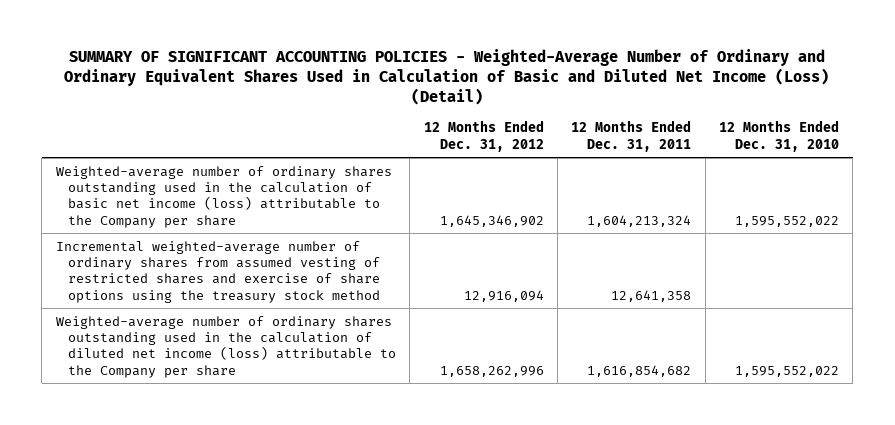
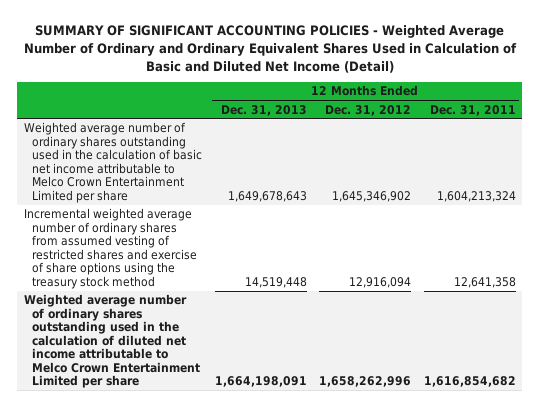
- SUMMARY OF SIGNIFICANT ACCOUNTING POLICIES - Weighted-Average Number of Ordinary and Ordinary Equivalent Shares Used in Calculation of Basic and Diluted Net Income (Loss) (Detail)
+ SUMMARY OF SIGNIFICANT ACCOUNTING POLICIES - Weighted Average Number of Ordinary and Ordinary Equivalent Shares Used in Calculation of Basic and Diluted Net Income (Detail)
- | 12 Months Ended Dec. 31, 2012 | 12 Months Ended Dec. 31, 2011 | 12 Months Ended Dec. 31, 2010
+ | 12 Months Ended Dec. 31, 2013 | 12 Months Ended Dec. 31, 2012 | 12 Months Ended Dec. 31, 2011
- Weighted-average number of ordinary shares outstanding used in the calculation of basic net income (loss) attributable to the Company per share | 1,645,346,902 | 1,604,213,324 | 1,595,552,022
- Incremental weighted-average number of ordinary shares from assumed vesting of restricted shares and exercise of share options using the treasury stock method | 12,916,094 | 12,641,358 |
- Weighted-average number of ordinary shares outstanding used in the calculation of diluted net income (loss) attributable to the Company per share | 1,658,262,996 | 1,616,854,682 | 1,595,552,022
+ Weighted average number of ordinary shares outstanding used in the calculation of basic net income attributable to Melco Crown Entertainment Limited per share | 1,649,678,643 | 1,645,346,902 | 1,604,213,324
+ Incremental weighted average number of ordinary shares from assumed vesting of restricted shares and exercise of share options using the treasury stock method | 14,519,448 | 12,916,094 | 12,641,358
+ Weighted average number of ordinary shares outstanding used in the calculation of diluted net income attributable to Melco Crown Entertainment Limited per share | 1,664,198,091 | 1,658,262,996 | 1,616,854,682

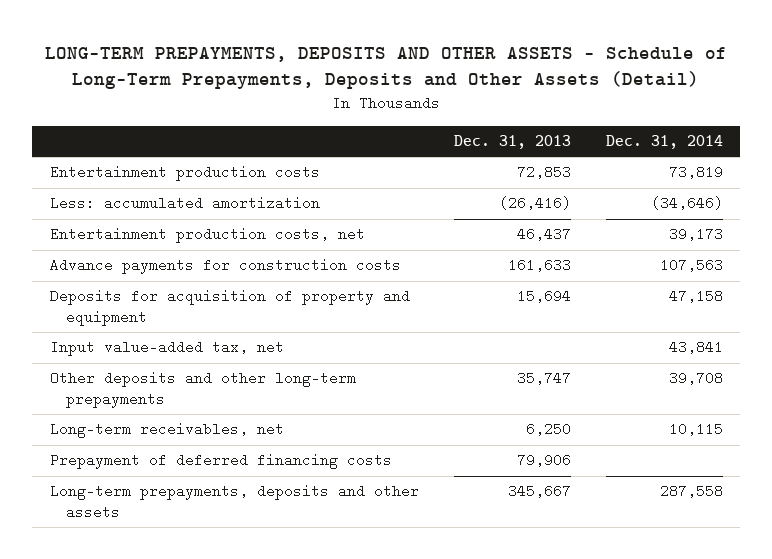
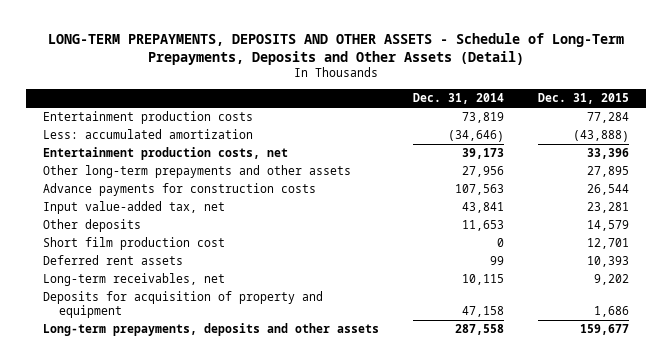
- | Dec. 31, 2013 | Dec. 31, 2014
+ | Dec. 31, 2014 | Dec. 31, 2015
+ Other long-term prepayments and other assets | 27,956 | 27,895
- Other deposits and other long-term prepayments | 35,747 | 39,708
+ Other deposits | 11,653 | 14,579
+ Short film production cost | 0 | 12,701
+ Deferred rent assets | 99 | 10,393
- Prepayment of deferred financing costs | 79,906 |
moved down: Deposits for acquisition of property and equipment | 47,158 | 1,686

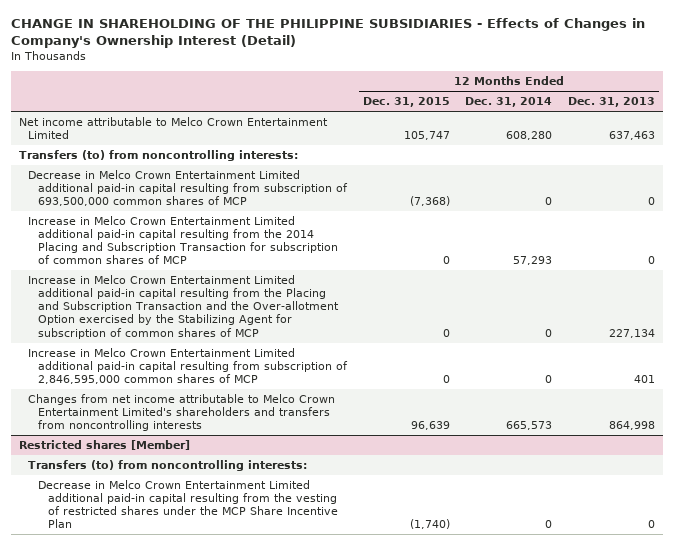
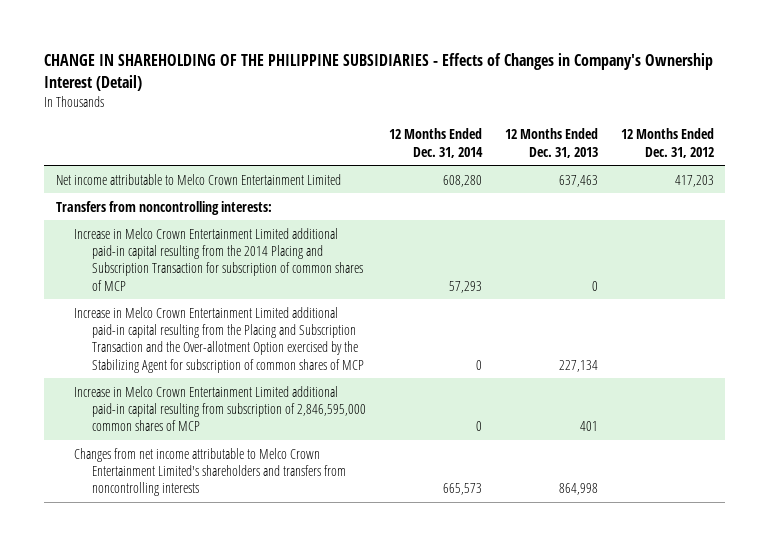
- | 12 Months Ended Dec. 31, 2015 | 12 Months Ended Dec. 31, 2014 | 12 Months Ended Dec. 31, 2013
+ | 12 Months Ended Dec. 31, 2014 | 12 Months Ended Dec. 31, 2013 | 12 Months Ended Dec. 31, 2012
- Transfers (to) from noncontrolling interests:
- Decrease in Melco Crown Entertainment Limited additional paid-in capital resulting from subscription of 693,500,000 common shares of MCP | (7,368) | 0 | 0
+ Transfers from noncontrolling interests:
- Restricted shares [Member]
- Transfers (to) from noncontrolling interests:
- Decrease in Melco Crown Entertainment Limited additional paid-in capital resulting from the vesting of restricted shares under the MCP Share Incentive Plan | (1,740) | 0 | 0

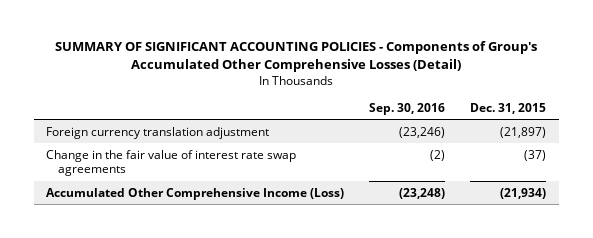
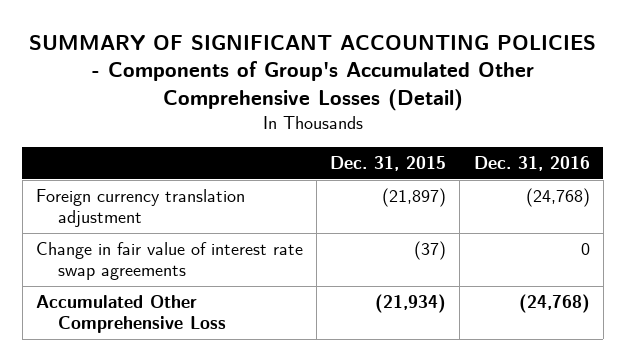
- | Sep. 30, 2016 | Dec. 31, 2015
+ | Dec. 31, 2015 | Dec. 31, 2016
- Change in the fair value of interest rate swap agreements | (2) | (37)
- Accumulated Other Comprehensive Income (Loss) | (23,248) | (21,934)
+ Change in fair value of interest rate swap agreements | (37) | 0
+ Accumulated Other Comprehensive Loss | (21,934) | (24,768)

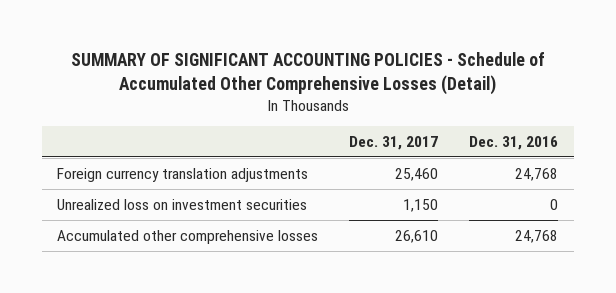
- SUMMARY OF SIGNIFICANT ACCOUNTING POLICIES - Components of Group's Accumulated Other Comprehensive Losses (Detail)
+ SUMMARY OF SIGNIFICANT ACCOUNTING POLICIES - Schedule of Accumulated Other Comprehensive Losses (Detail)
- | Dec. 31, 2015 | Dec. 31, 2016
+ | Dec. 31, 2017 | Dec. 31, 2016
- Foreign currency translation adjustment | (21,897) | (24,768)
- Change in fair value of interest rate swap agreements | (37) | 0
- Accumulated Other Comprehensive Loss | (21,934) | (24,768)
+ Foreign currency translation adjustments | 25,460 | 24,768
+ Unrealized loss on investment securities | 1,150 | 0
+ Accumulated other comprehensive losses | 26,610 | 24,768

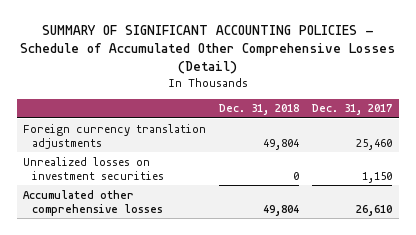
- | Dec. 31, 2017 | Dec. 31, 2016
+ | Dec. 31, 2018 | Dec. 31, 2017
- Unrealized loss on investment securities | 1,150 | 0
+ Unrealized losses on investment securities | 0 | 1,150

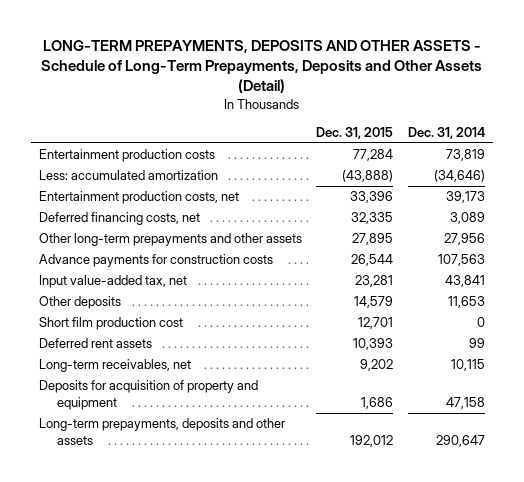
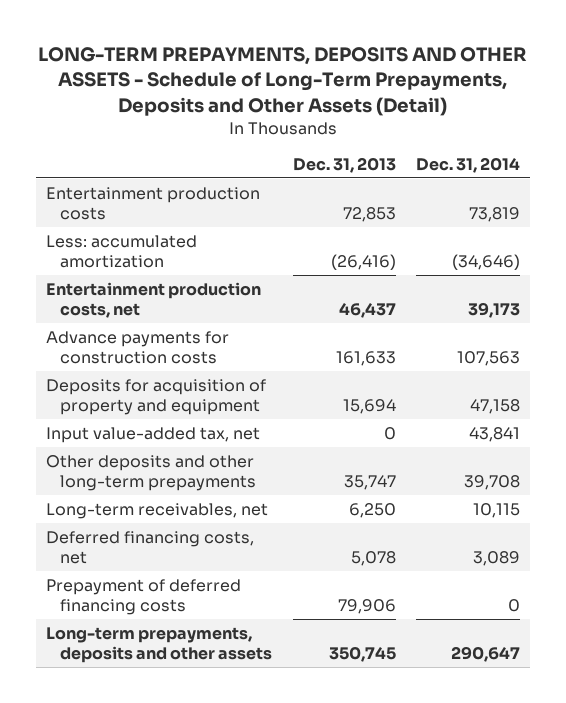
- | Dec. 31, 2015 | Dec. 31, 2014
+ | Dec. 31, 2013 | Dec. 31, 2014
- Other long-term prepayments and other assets | 27,895 | 27,956
moved up: Deposits for acquisition of property and equipment | 15,694 | 47,158
- Other deposits | 14,579 | 11,653
- Short film production cost | 12,701 | 0
- Deferred rent assets | 10,393 | 99
+ Other deposits and other long-term prepayments | 35,747 | 39,708
moved down: Deferred financing costs, net | 5,078 | 3,089
+ Prepayment of deferred financing costs | 79,906 | 0

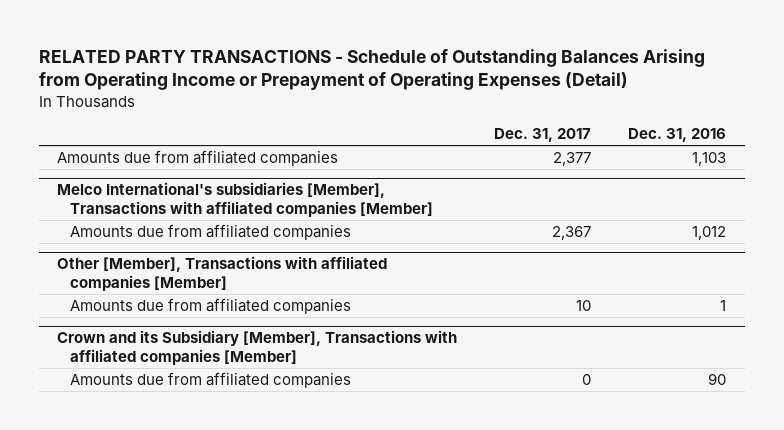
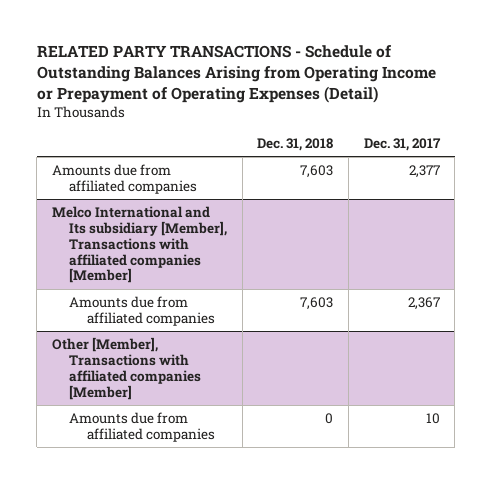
- | Dec. 31, 2017 | Dec. 31, 2016
+ | Dec. 31, 2018 | Dec. 31, 2017
- Melco International's subsidiaries [Member], Transactions with affiliated companies [Member]
+ Melco International and Its subsidiary [Member], Transactions with affiliated companies [Member]
- Crown and its Subsidiary [Member], Transactions with affiliated companies [Member]
- Amounts due from affiliated companies | 0 | 90

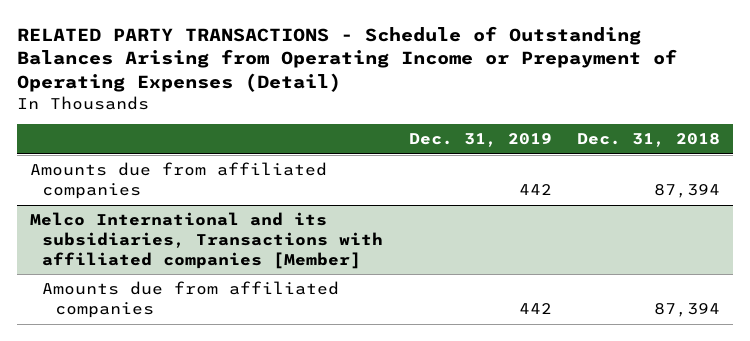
- | Dec. 31, 2018 | Dec. 31, 2017
+ | Dec. 31, 2019 | Dec. 31, 2018
- Amounts due from affiliated companies | 7,603 | 2,377
- Melco International and Its subsidiary [Member], Transactions with affiliated companies [Member]
- Amounts due from affiliated companies | 7,603 | 2,367
- Other [Member], Transactions with affiliated companies [Member]
- Amounts due from affiliated companies | 0 | 10
+ Amounts due from affiliated companies | 442 | 87,394
+ Melco International and its subsidiaries, Transactions with affiliated companies [Member]
+ Amounts due from affiliated companies | 442 | 87,394

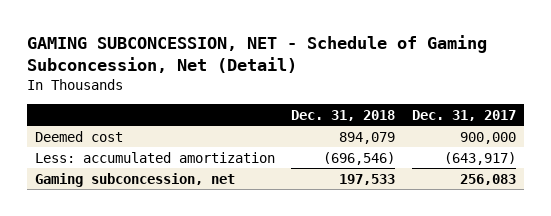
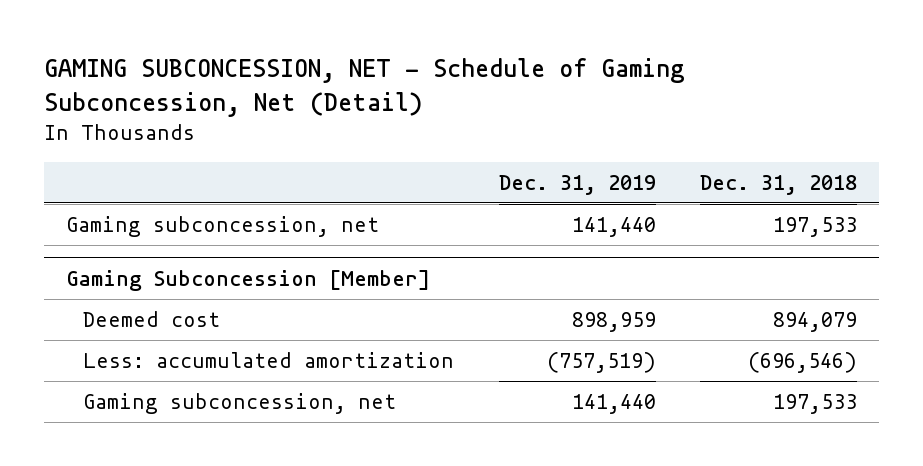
- | Dec. 31, 2018 | Dec. 31, 2017
+ | Dec. 31, 2019 | Dec. 31, 2018
+ Gaming subconcession, net | 141,440 | 197,533
+ Gaming Subconcession [Member]

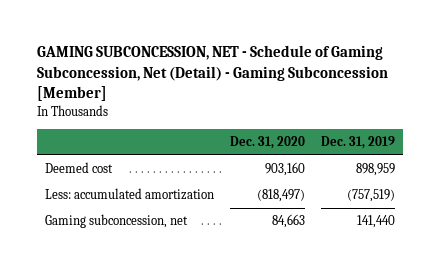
- GAMING SUBCONCESSION, NET - Schedule of Gaming Subconcession, Net (Detail)
+ GAMING SUBCONCESSION, NET - Schedule of Gaming Subconcession, Net (Detail) - Gaming Subconcession [Member]
- | Dec. 31, 2019 | Dec. 31, 2018
+ | Dec. 31, 2020 | Dec. 31, 2019
- Gaming subconcession, net | 141,440 | 197,533
- Gaming Subconcession [Member]

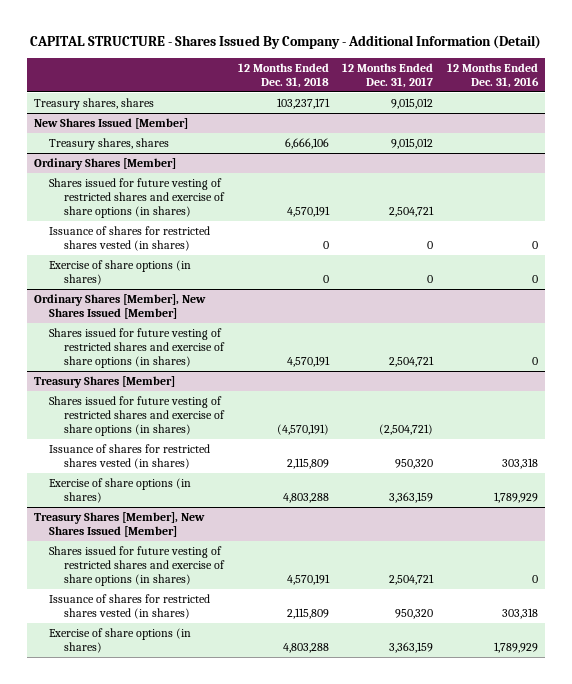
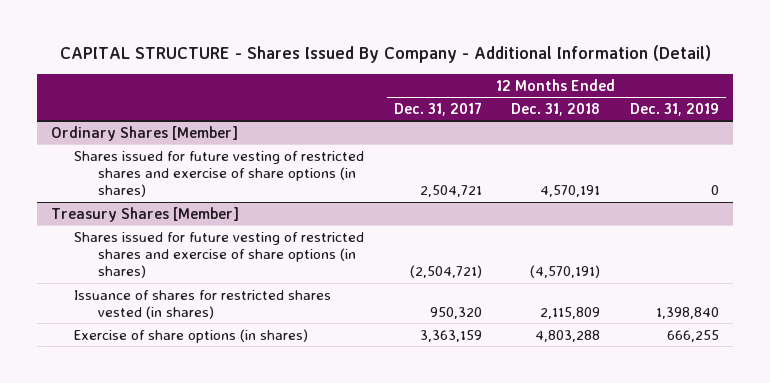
- | 12 Months Ended Dec. 31, 2018 | 12 Months Ended Dec. 31, 2017 | 12 Months Ended Dec. 31, 2016
+ | 12 Months Ended Dec. 31, 2017 | 12 Months Ended Dec. 31, 2018 | 12 Months Ended Dec. 31, 2019
- Treasury shares, shares | 103,237,171 | 9,015,012 |
- New Shares Issued [Member]
- Treasury shares, shares | 6,666,106 | 9,015,012 |
@ Ordinary Shares [Member]
- Issuance of shares for restricted shares vested (in shares) | 0 | 0 | 0
- Exercise of share options (in shares) | 0 | 0 | 0
- Ordinary Shares [Member], New Shares Issued [Member]
- Shares issued for future vesting of restricted shares and exercise of share options (in shares) | 4,570,191 | 2,504,721 | 0
- Treasury Shares [Member], New Shares Issued [Member]
- Shares issued for future vesting of restricted shares and exercise of share options (in shares) | 4,570,191 | 2,504,721 | 0
- Issuance of shares for restricted shares vested (in shares) | 2,115,809 | 950,320 | 303,318
- Exercise of share options (in shares) | 4,803,288 | 3,363,159 | 1,789,929

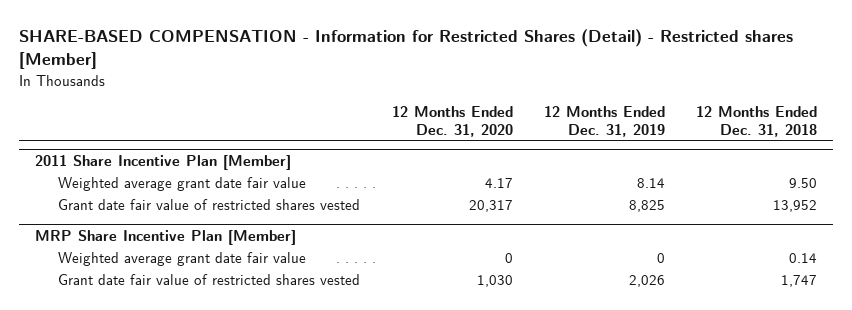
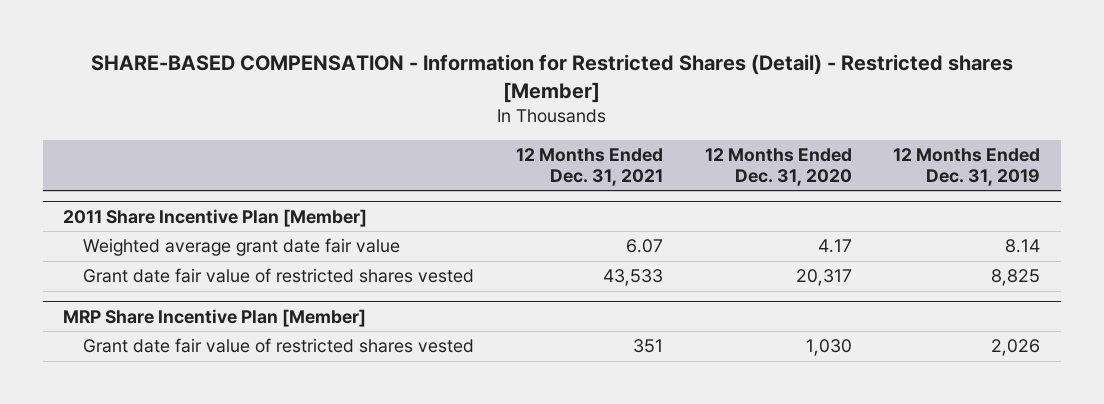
- | 12 Months Ended Dec. 31, 2020 | 12 Months Ended Dec. 31, 2019 | 12 Months Ended Dec. 31, 2018
+ | 12 Months Ended Dec. 31, 2021 | 12 Months Ended Dec. 31, 2020 | 12 Months Ended Dec. 31, 2019
@ MRP Share Incentive Plan [Member]
- Weighted average grant date fair value | 0 | 0 | 0.14

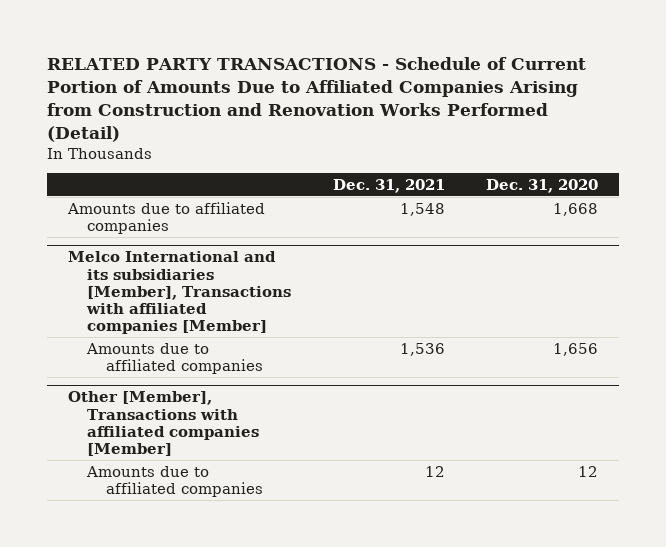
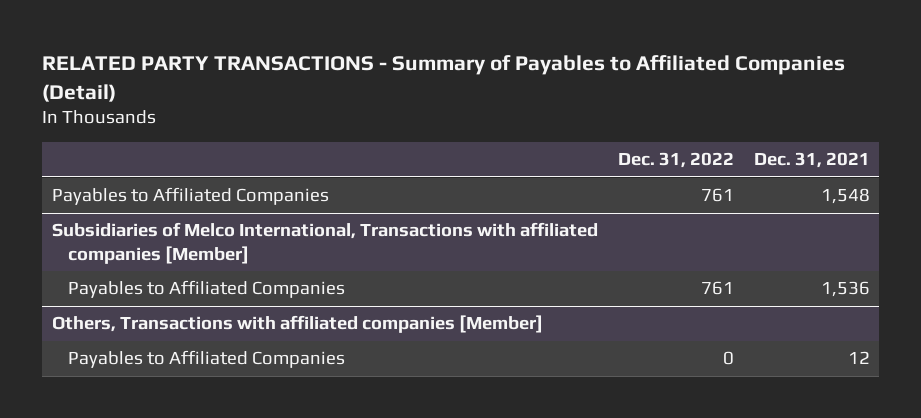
- RELATED PARTY TRANSACTIONS - Schedule of Current Portion of Amounts Due to Affiliated Companies Arising from Construction and Renovation Works Performed (Detail)
+ RELATED PARTY TRANSACTIONS - Summary of Payables to Affiliated Companies (Detail)
- | Dec. 31, 2021 | Dec. 31, 2020
+ | Dec. 31, 2022 | Dec. 31, 2021
- Amounts due to affiliated companies | 1,548 | 1,668
- Melco International and its subsidiaries [Member], Transactions with affiliated companies [Member]
- Amounts due to affiliated companies | 1,536 | 1,656
- Other [Member], Transactions with affiliated companies [Member]
- Amounts due to affiliated companies | 12 | 12
+ Payables to Affiliated Companies | 761 | 1,548
+ Subsidiaries of Melco International, Transactions with affiliated companies [Member]
+ Payables to Affiliated Companies | 761 | 1,536
+ Others, Transactions with affiliated companies [Member]
+ Payables to Affiliated Companies | 0 | 12

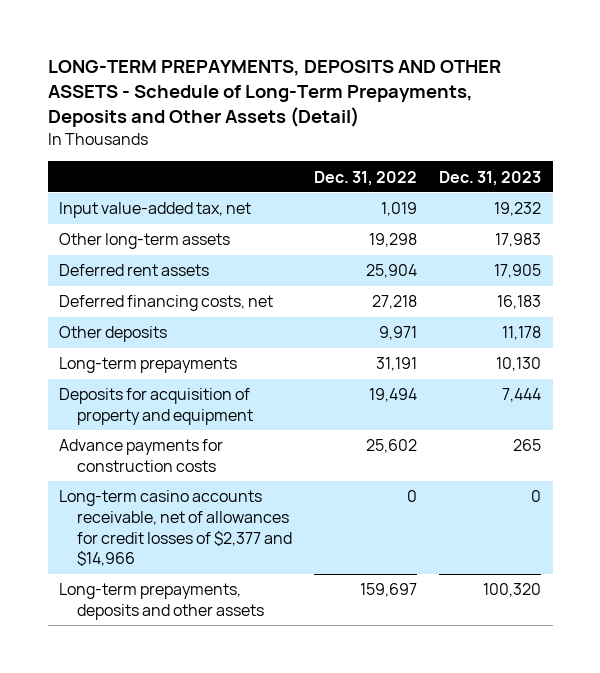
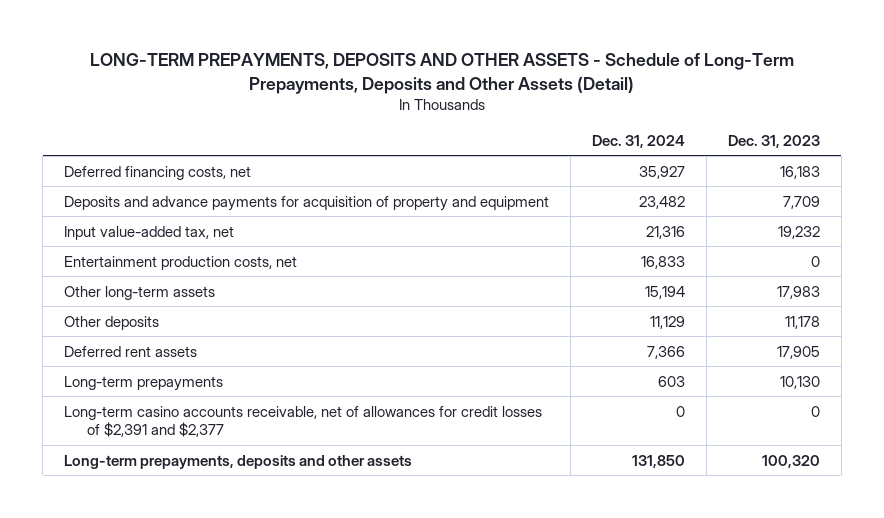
- | Dec. 31, 2022 | Dec. 31, 2023
+ | Dec. 31, 2024 | Dec. 31, 2023
moved up: Deferred financing costs, net | 35,927 | 16,183
+ Deposits and advance payments for acquisition of property and equipment | 23,482 | 7,709
+ Entertainment production costs, net | 16,833 | 0
moved down: Deferred rent assets | 7,366 | 17,905
- Deposits for acquisition of property and equipment | 19,494 | 7,444
- Advance payments for construction costs | 25,602 | 265
- Long-term casino accounts receivable, net of allowances for credit losses of $2,377 and $14,966 | 0 | 0
+ Long-term casino accounts receivable, net of allowances for credit losses of $2,391 and $2,377 | 0 | 0

